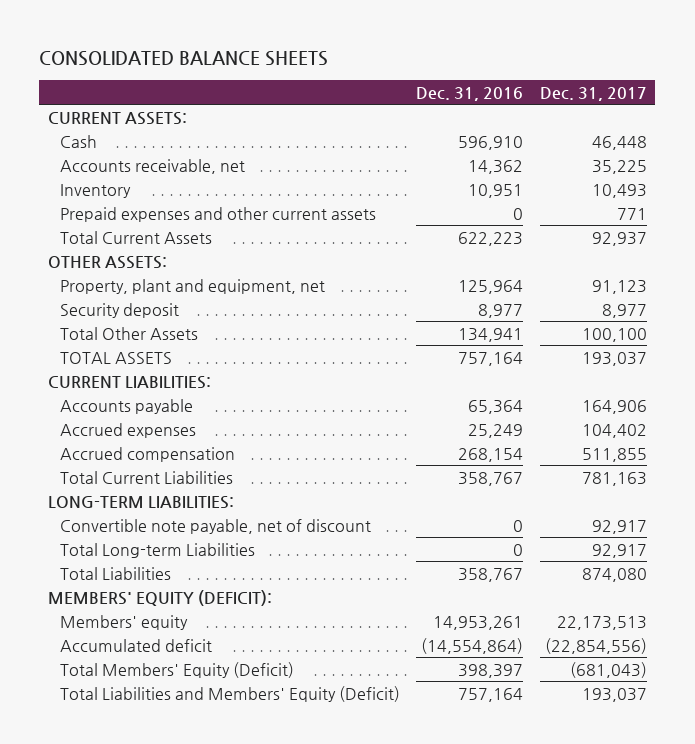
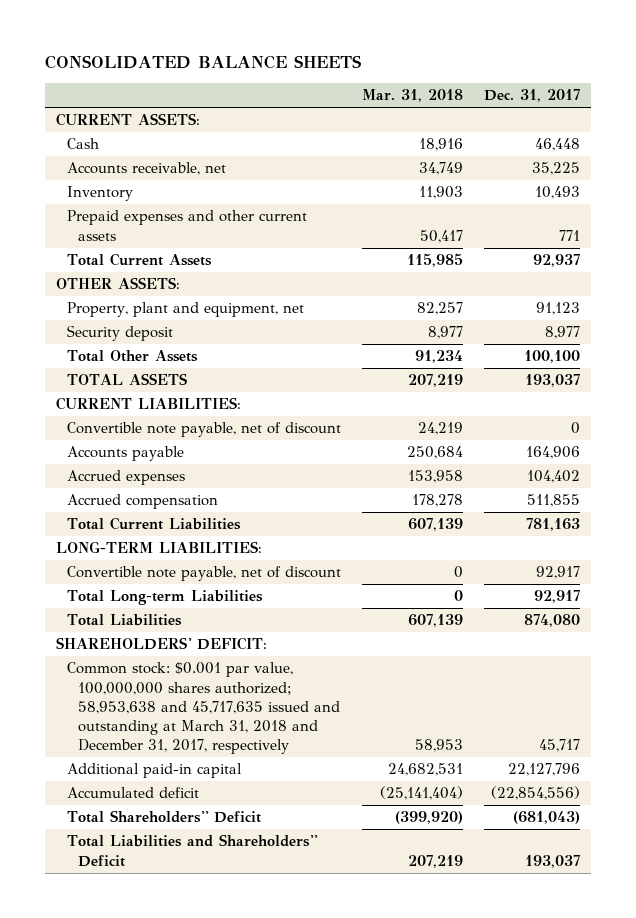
- | Dec. 31, 2016 | Dec. 31, 2017
+ | Mar. 31, 2018 | Dec. 31, 2017
+ Convertible note payable, net of discount | 24,219 | 0
- MEMBERS' EQUITY (DEFICIT):
- Members' equity | 14,953,261 | 22,173,513
+ SHAREHOLDERS' DEFICIT:
+ Common stock: $0.001 par value, 100,000,000 shares authorized; 58,953,638 and 45,717,635 issued and outstanding at March 31, 2018 and December 31, 2017, respectively | 58,953 | 45,717
+ Additional paid-in capital | 24,682,531 | 22,127,796
- Total Members' Equity (Deficit) | 398,397 | (681,043)
- Total Liabilities and Members' Equity (Deficit) | 757,164 | 193,037
+ Total Shareholders'' Deficit | (399,920) | (681,043)
+ Total Liabilities and Shareholders'' Deficit | 207,219 | 193,037

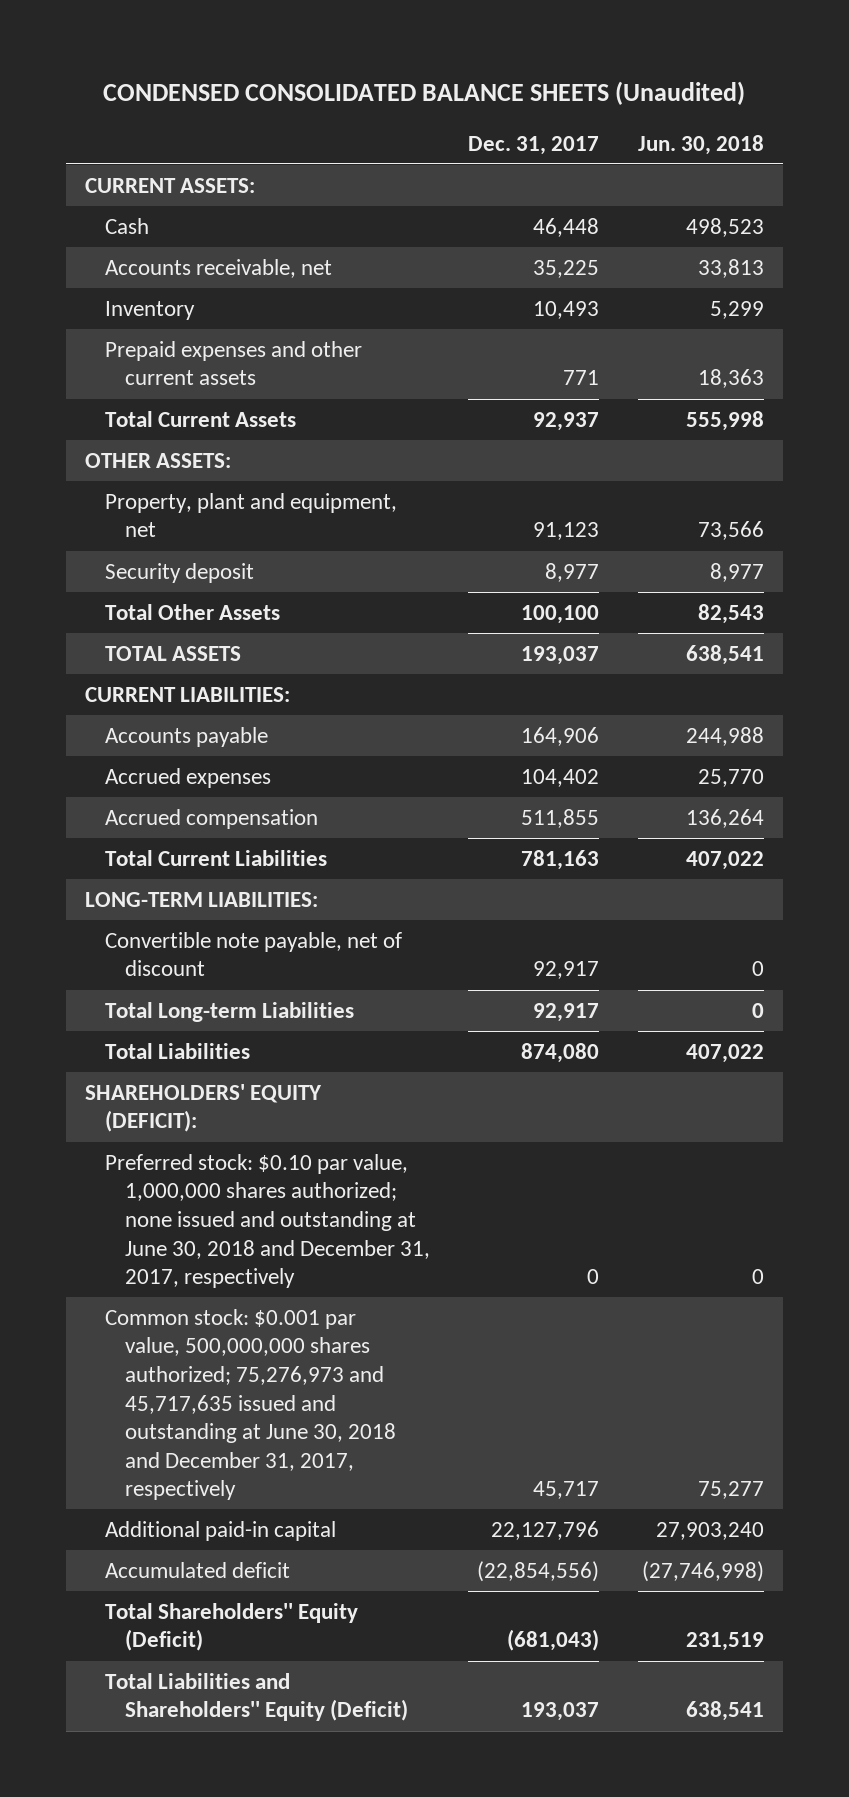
- CONSOLIDATED BALANCE SHEETS
+ CONDENSED CONSOLIDATED BALANCE SHEETS (Unaudited)
- | Mar. 31, 2018 | Dec. 31, 2017
+ | Dec. 31, 2017 | Jun. 30, 2018
- Convertible note payable, net of discount | 24,219 | 0
- SHAREHOLDERS' DEFICIT:
- Common stock: $0.001 par value, 100,000,000 shares authorized; 58,953,638 and 45,717,635 issued and outstanding at March 31, 2018 and December 31, 2017, respectively | 58,953 | 45,717
+ SHAREHOLDERS' EQUITY (DEFICIT):
+ Preferred stock: $0.10 par value, 1,000,000 shares authorized; none issued and outstanding at June 30, 2018 and December 31, 2017, respectively | 0 | 0
+ Common stock: $0.001 par value, 500,000,000 shares authorized; 75,276,973 and 45,717,635 issued and outstanding at June 30, 2018 and December 31, 2017, respectively | 45,717 | 75,277
- Total Shareholders'' Deficit | (399,920) | (681,043)
- Total Liabilities and Shareholders'' Deficit | 207,219 | 193,037
+ Total Shareholders'' Equity (Deficit) | (681,043) | 231,519
+ Total Liabilities and Shareholders'' Equity (Deficit) | 193,037 | 638,541

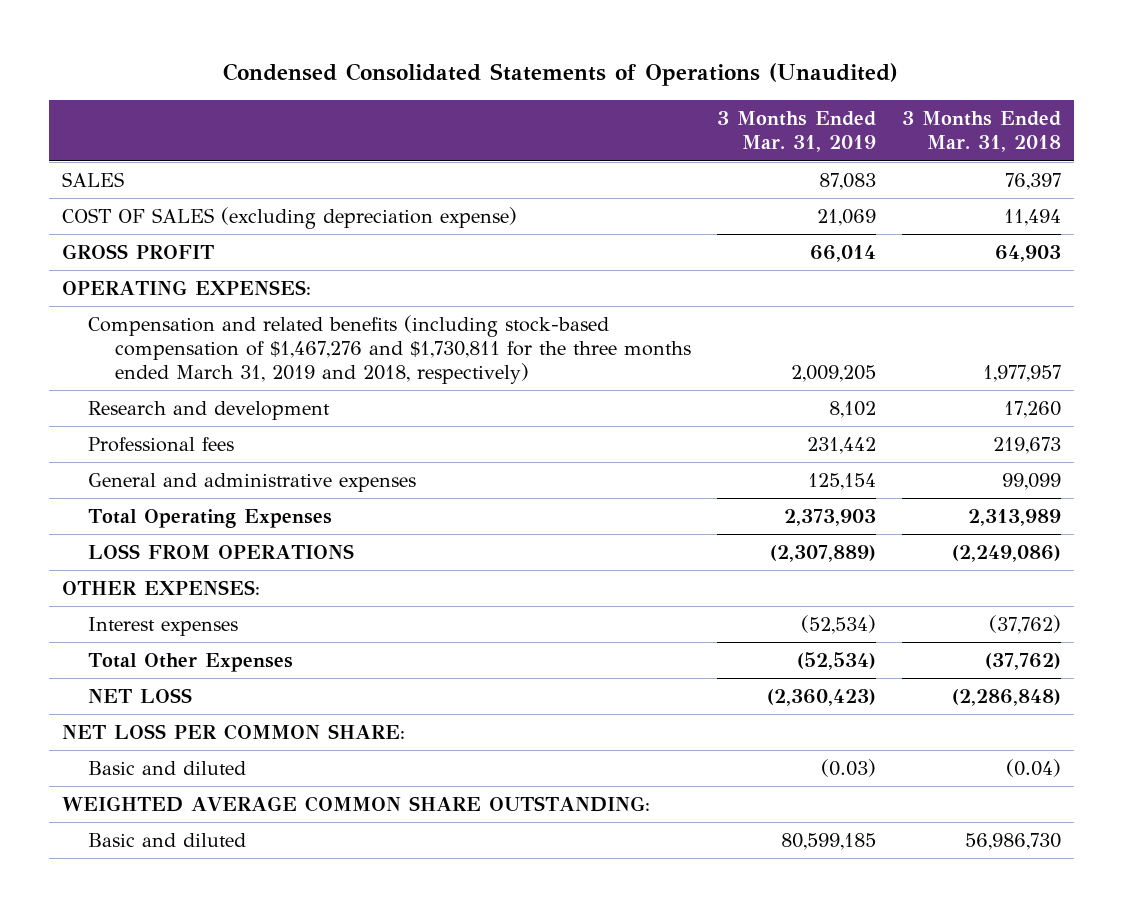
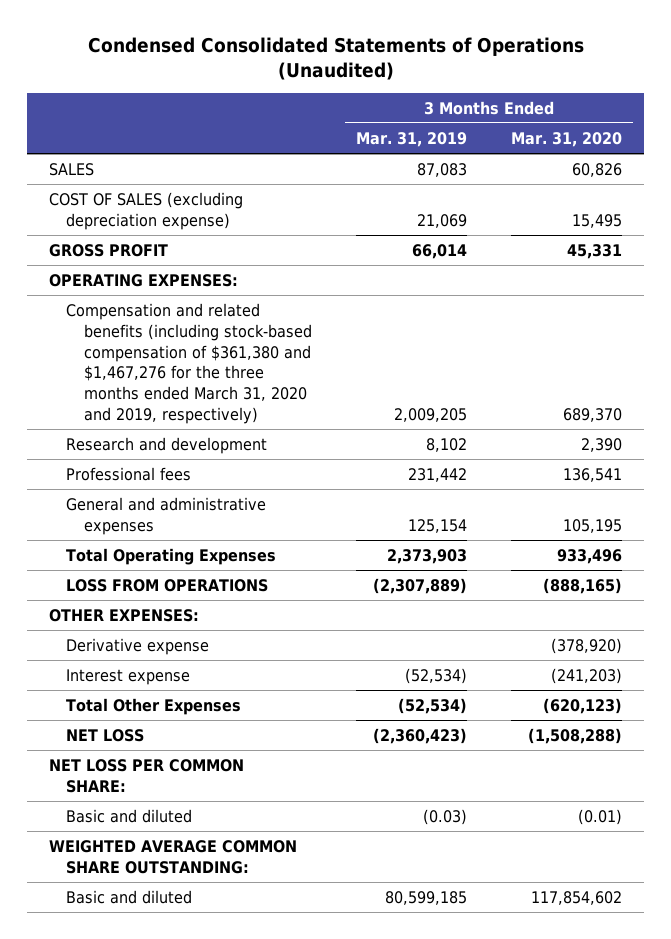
- | 3 Months Ended Mar. 31, 2019 | 3 Months Ended Mar. 31, 2018
+ | 3 Months Ended Mar. 31, 2019 | 3 Months Ended Mar. 31, 2020
- Compensation and related benefits (including stock-based compensation of $1,467,276 and $1,730,811 for the three months ended March 31, 2019 and 2018, respectively) | 2,009,205 | 1,977,957
+ Compensation and related benefits (including stock-based compensation of $361,380 and $1,467,276 for the three months ended March 31, 2020 and 2019, respectively) | 2,009,205 | 689,370
- Interest expenses | (52,534) | (37,762)
+ Derivative expense | | (378,920)
+ Interest expense | (52,534) | (241,203)

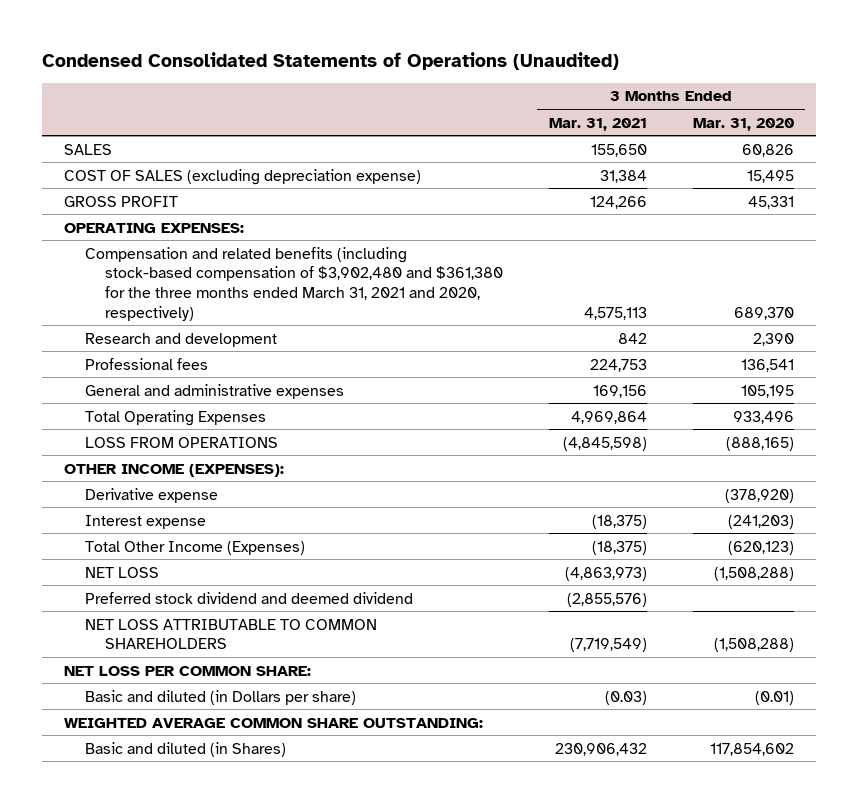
- | 3 Months Ended Mar. 31, 2019 | 3 Months Ended Mar. 31, 2020
+ | 3 Months Ended Mar. 31, 2021 | 3 Months Ended Mar. 31, 2020
- Compensation and related benefits (including stock-based compensation of $361,380 and $1,467,276 for the three months ended March 31, 2020 and 2019, respectively) | 2,009,205 | 689,370
+ Compensation and related benefits (including stock-based compensation of $3,902,480 and $361,380 for the three months ended March 31, 2021 and 2020, respectively) | 4,575,113 | 689,370
- OTHER EXPENSES:
+ OTHER INCOME (EXPENSES):
- Total Other Expenses | (52,534) | (620,123)
+ Total Other Income (Expenses) | (18,375) | (620,123)
+ Preferred stock dividend and deemed dividend | (2,855,576) |
+ NET LOSS ATTRIBUTABLE TO COMMON SHAREHOLDERS | (7,719,549) | (1,508,288)
- Basic and diluted | (0.03) | (0.01)
+ Basic and diluted (in Dollars per share) | (0.03) | (0.01)
- Basic and diluted | 80,599,185 | 117,854,602
+ Basic and diluted (in Shares) | 230,906,432 | 117,854,602

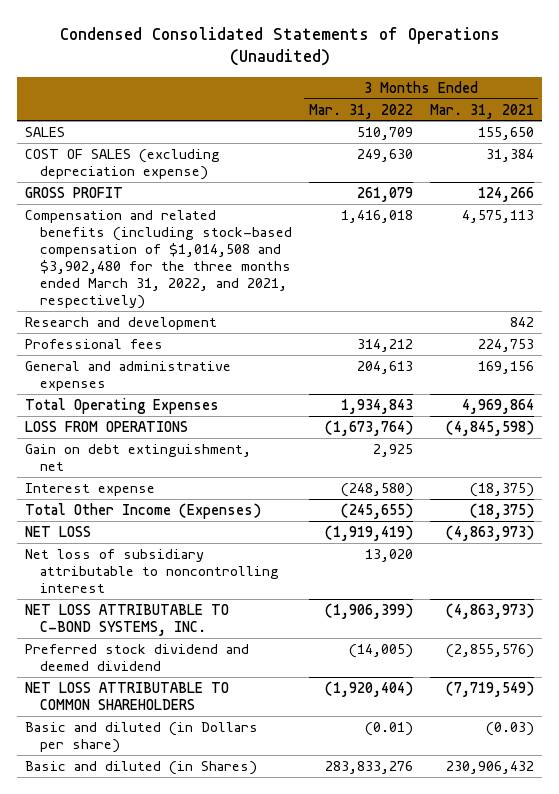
- | 3 Months Ended Mar. 31, 2021 | 3 Months Ended Mar. 31, 2020
+ | 3 Months Ended Mar. 31, 2022 | 3 Months Ended Mar. 31, 2021
- OPERATING EXPENSES:
- Compensation and related benefits (including stock-based compensation of $3,902,480 and $361,380 for the three months ended March 31, 2021 and 2020, respectively) | 4,575,113 | 689,370
+ Compensation and related benefits (including stock-based compensation of $1,014,508 and $3,902,480 for the three months ended March 31, 2022, and 2021, respectively) | 1,416,018 | 4,575,113
- OTHER INCOME (EXPENSES):
- Derivative expense | | (378,920)
+ Gain on debt extinguishment, net | 2,925 |
+ Net loss of subsidiary attributable to noncontrolling interest | 13,020 |
+ NET LOSS ATTRIBUTABLE TO C-BOND SYSTEMS, INC. | (1,906,399) | (4,863,973)
- NET LOSS PER COMMON SHARE:
- WEIGHTED AVERAGE COMMON SHARE OUTSTANDING:

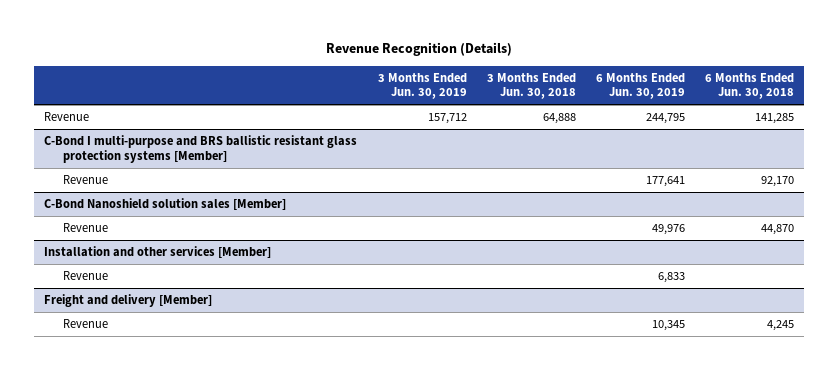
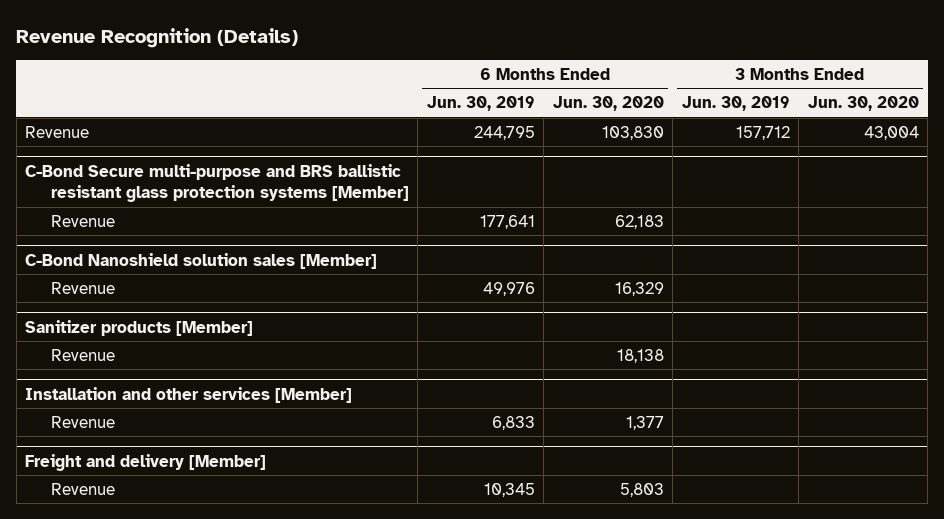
- | 3 Months Ended Jun. 30, 2019 | 3 Months Ended Jun. 30, 2018 | 6 Months Ended Jun. 30, 2019 | 6 Months Ended Jun. 30, 2018
+ | 6 Months Ended Jun. 30, 2019 | 6 Months Ended Jun. 30, 2020 | 3 Months Ended Jun. 30, 2019 | 3 Months Ended Jun. 30, 2020
- C-Bond I multi-purpose and BRS ballistic resistant glass protection systems [Member]
+ C-Bond Secure multi-purpose and BRS ballistic resistant glass protection systems [Member]
+ Sanitizer products [Member]
+ Revenue | | 18,138 | |

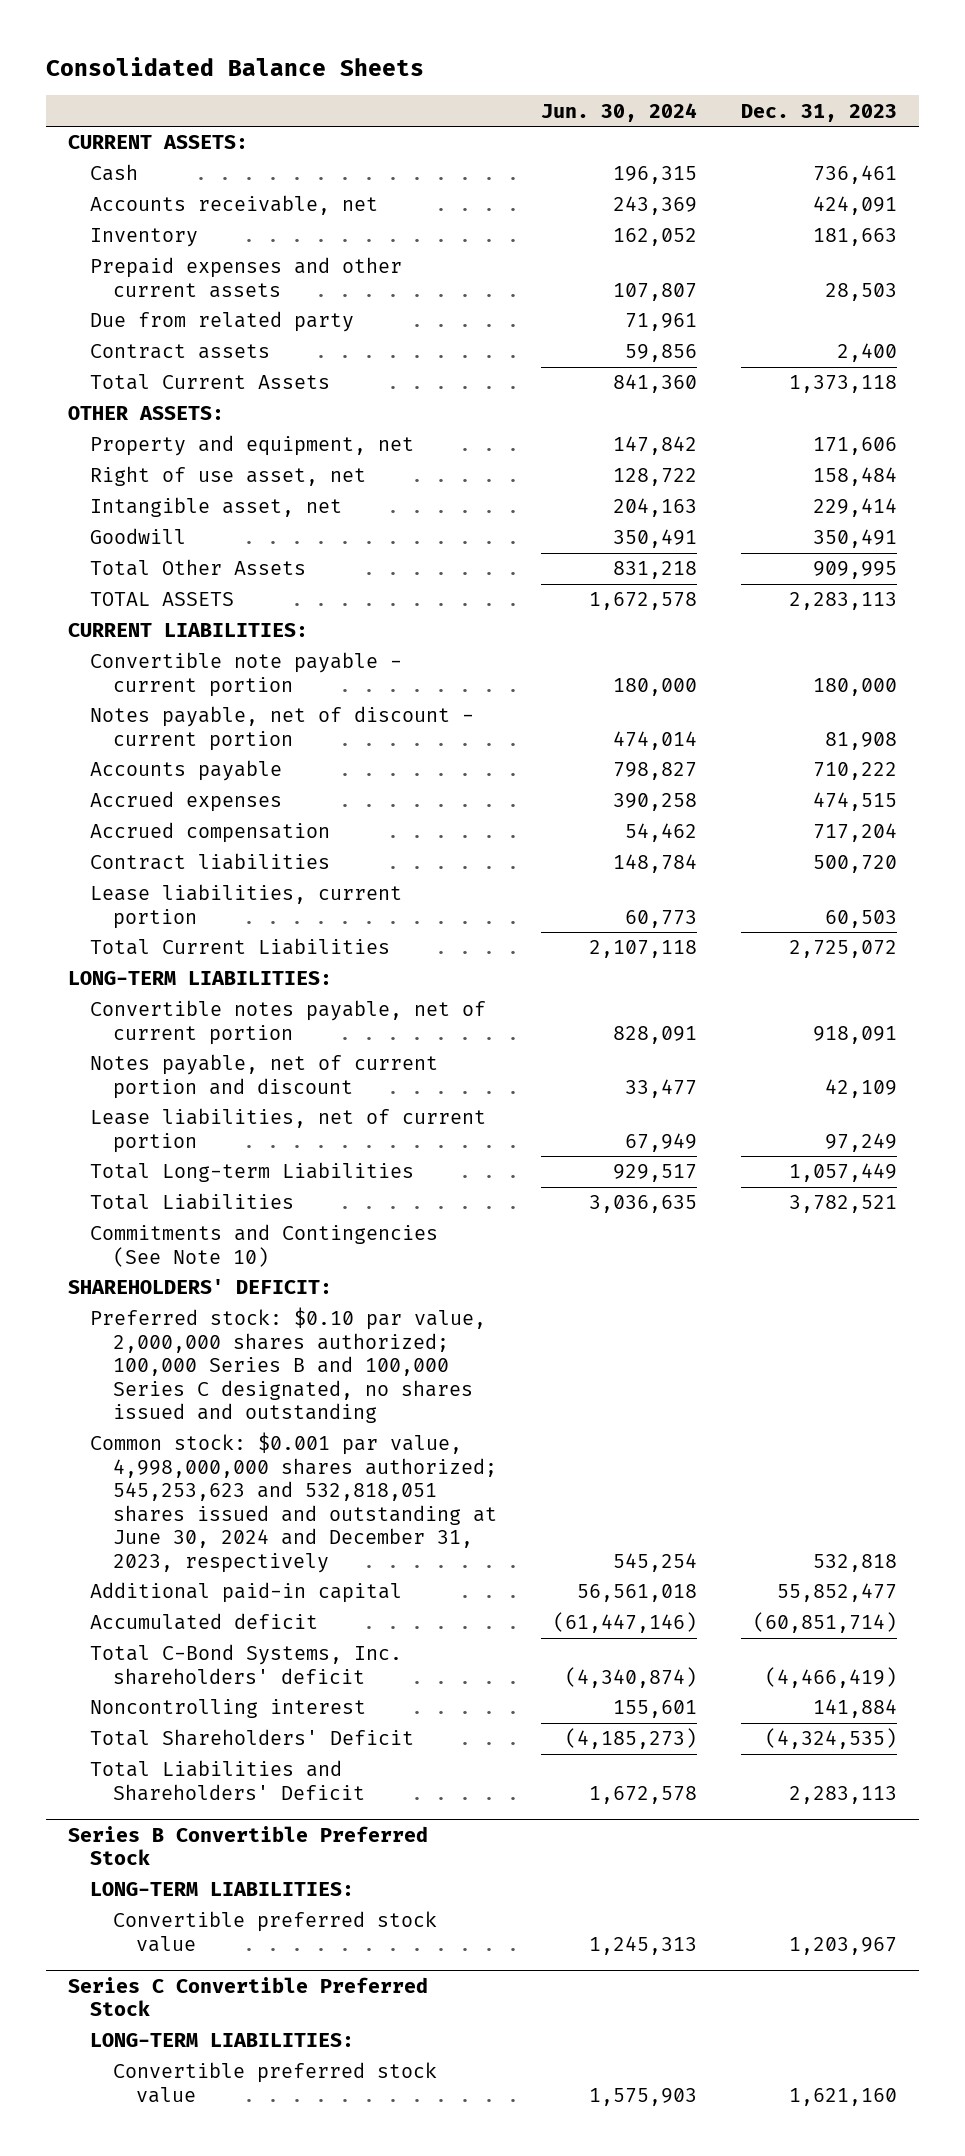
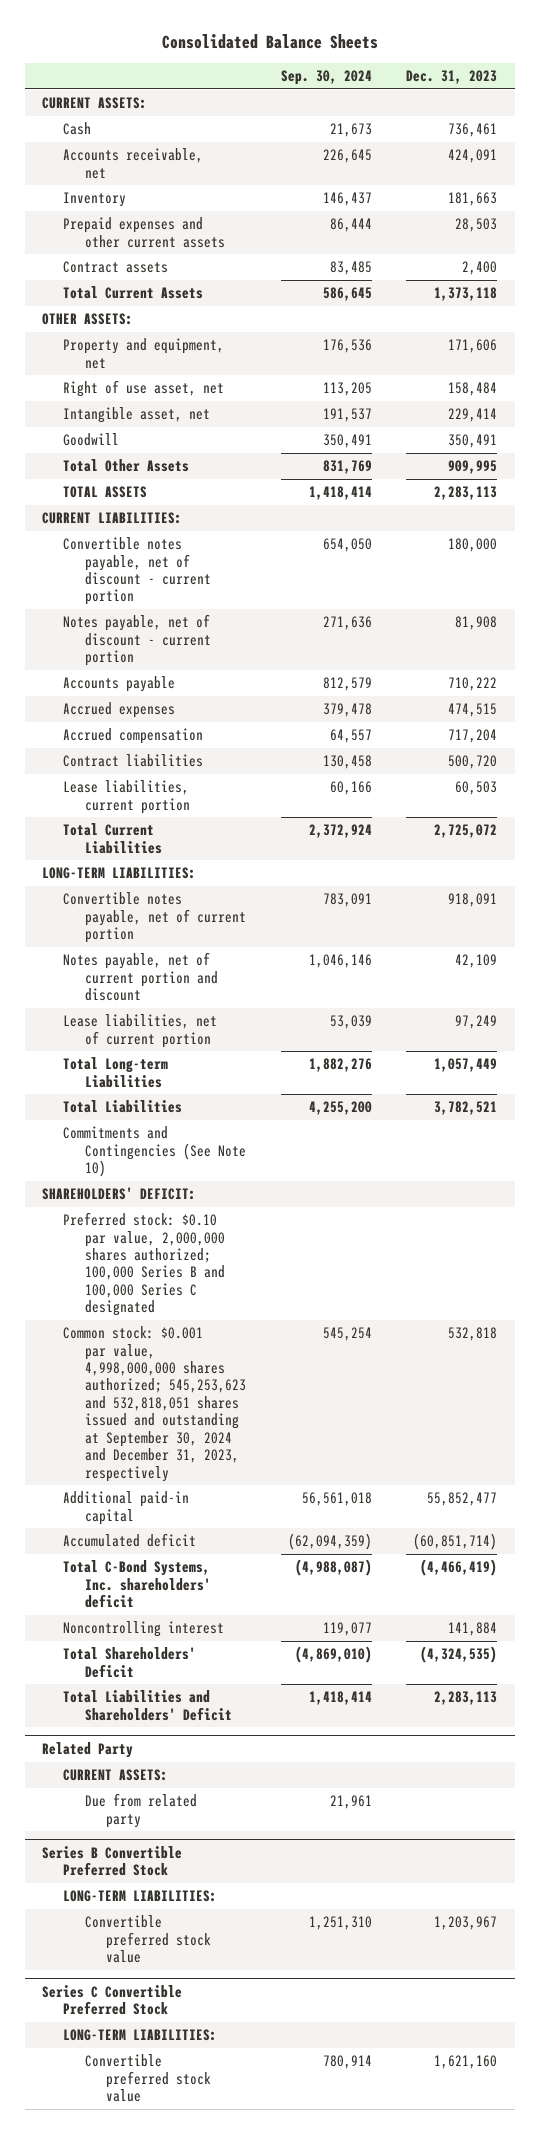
- | Jun. 30, 2024 | Dec. 31, 2023
+ | Sep. 30, 2024 | Dec. 31, 2023
- Due from related party | 71,961 |
- Convertible note payable - current portion | 180,000 | 180,000
+ Convertible notes payable, net of discount - current portion | 654,050 | 180,000
- Preferred stock: $0.10 par value, 2,000,000 shares authorized; 100,000 Series B and 100,000 Series C designated, no shares issued and outstanding
- Common stock: $0.001 par value, 4,998,000,000 shares authorized; 545,253,623 and 532,818,051 shares issued and outstanding at June 30, 2024 and December 31, 2023, respectively | 545,254 | 532,818
+ Preferred stock: $0.10 par value, 2,000,000 shares authorized; 100,000 Series B and 100,000 Series C designated
+ Common stock: $0.001 par value, 4,998,000,000 shares authorized; 545,253,623 and 532,818,051 shares issued and outstanding at September 30, 2024 and December 31, 2023, respectively | 545,254 | 532,818
+ Related Party
+ CURRENT ASSETS:
+ Due from related party | 21,961 |

